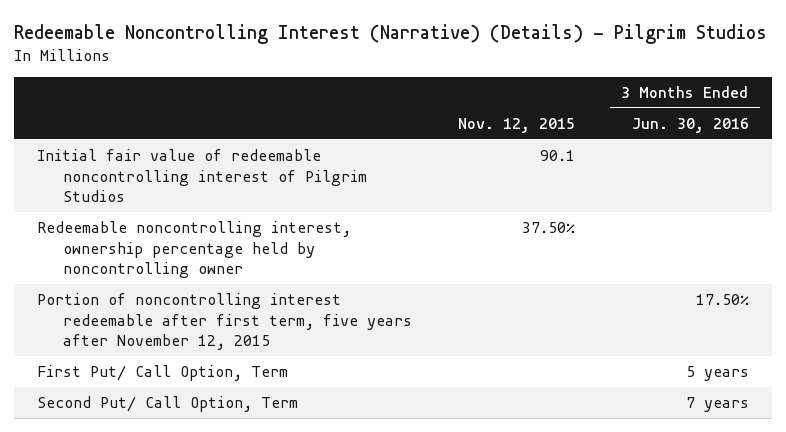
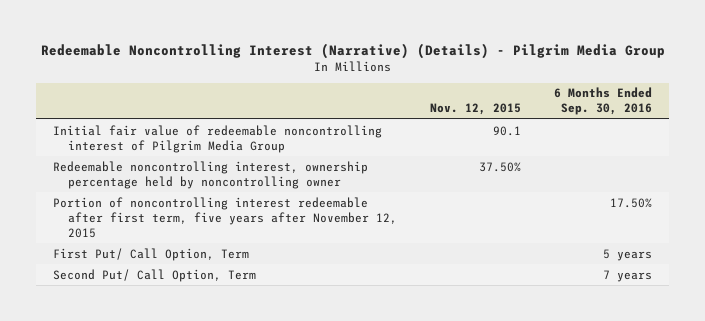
- Redeemable Noncontrolling Interest (Narrative) (Details) - Pilgrim Studios
+ Redeemable Noncontrolling Interest (Narrative) (Details) - Pilgrim Media Group
- | Nov. 12, 2015 | 3 Months Ended Jun. 30, 2016
+ | Nov. 12, 2015 | 6 Months Ended Sep. 30, 2016
- Initial fair value of redeemable noncontrolling interest of Pilgrim Studios | 90.1 |
+ Initial fair value of redeemable noncontrolling interest of Pilgrim Media Group | 90.1 |

